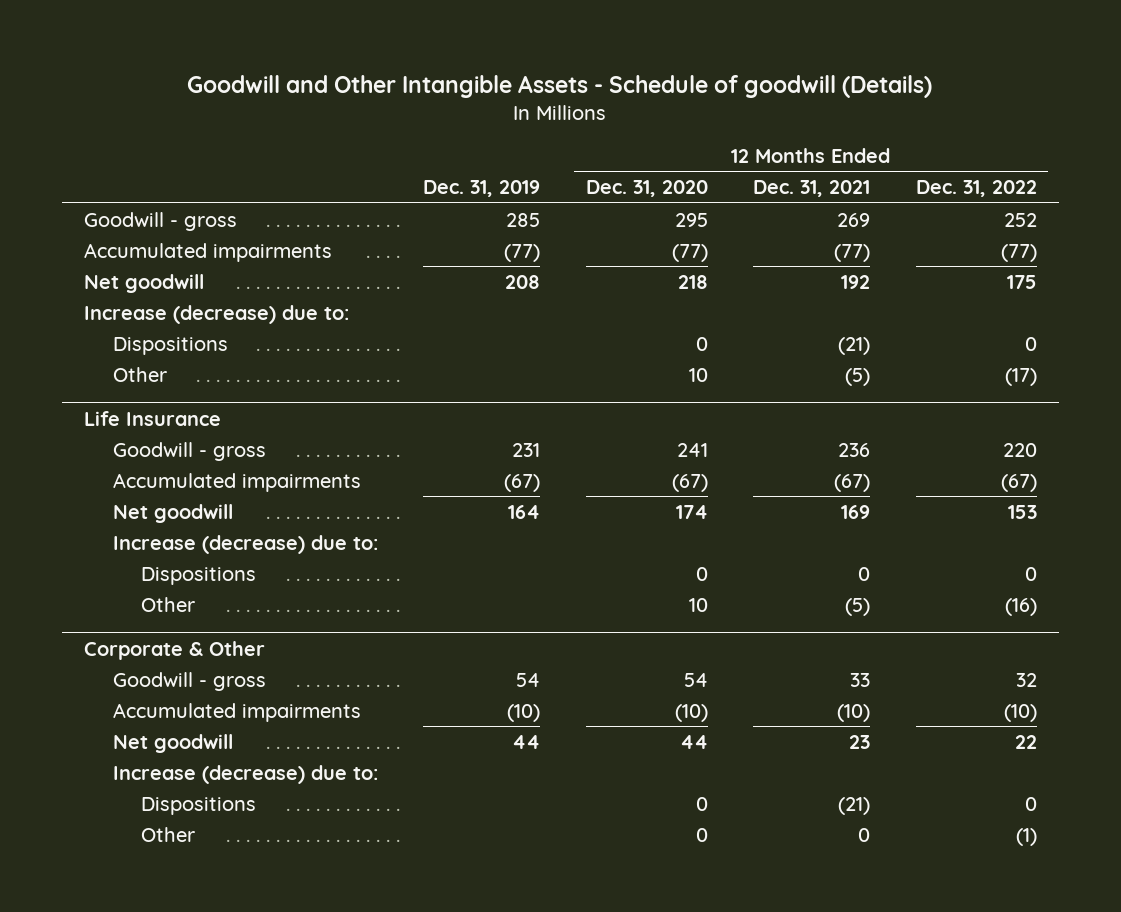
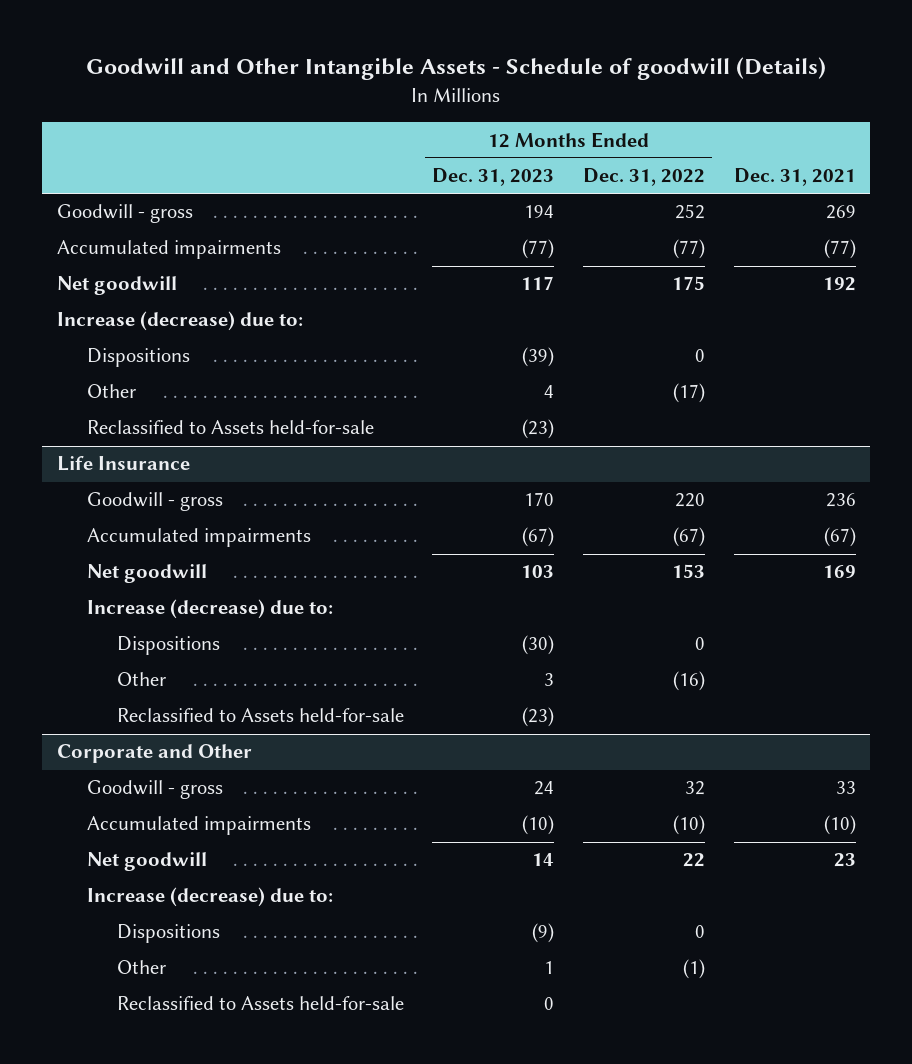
- | Dec. 31, 2019 | 12 Months Ended Dec. 31, 2020 | 12 Months Ended Dec. 31, 2021 | 12 Months Ended Dec. 31, 2022
+ | 12 Months Ended Dec. 31, 2023 | 12 Months Ended Dec. 31, 2022 | Dec. 31, 2021
+ Reclassified to Assets held-for-sale | (23) | |
- Corporate & Other
@ Life Insurance
+ Reclassified to Assets held-for-sale | (23) | |
+ Corporate and Other
+ Reclassified to Assets held-for-sale | 0 | |

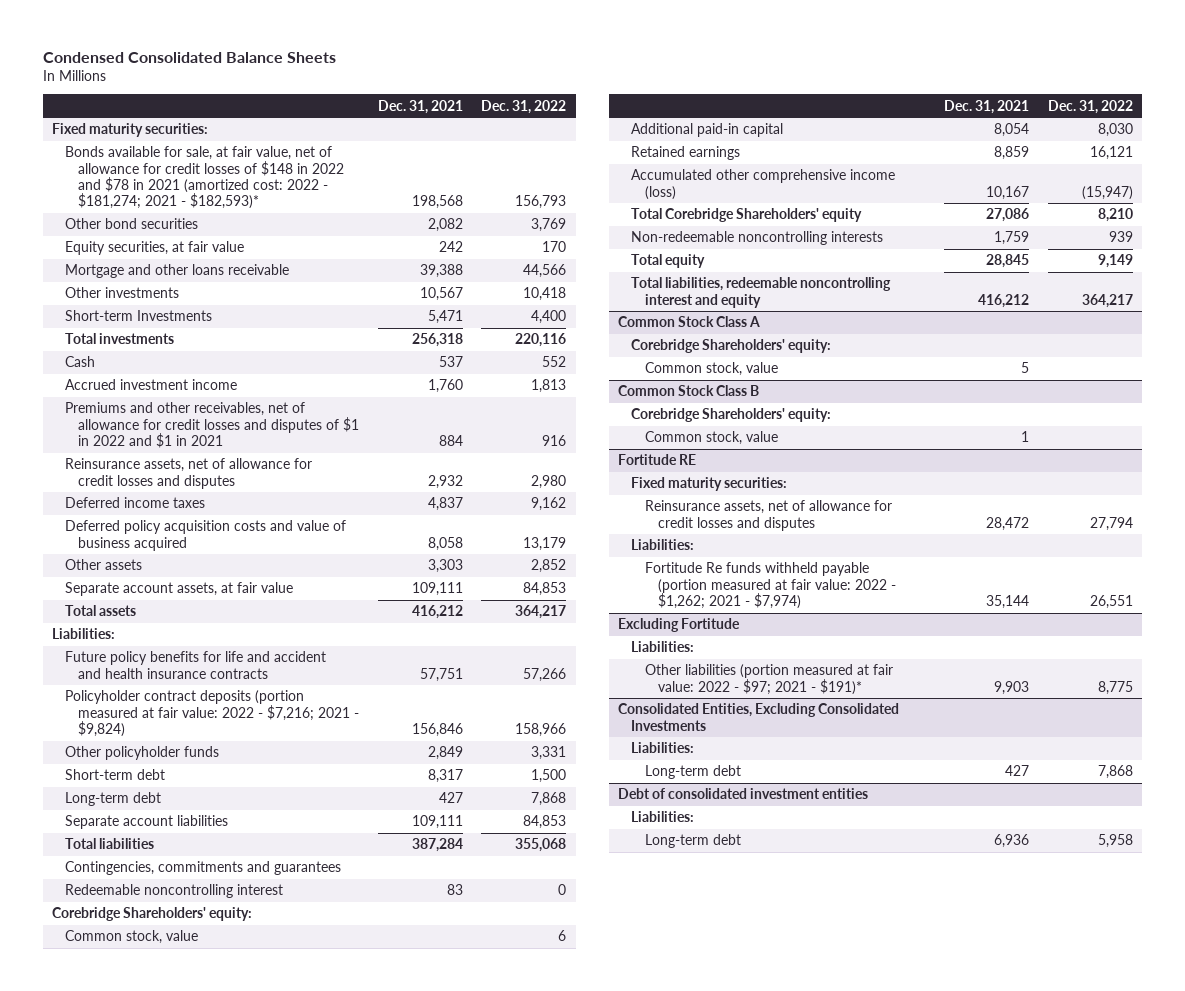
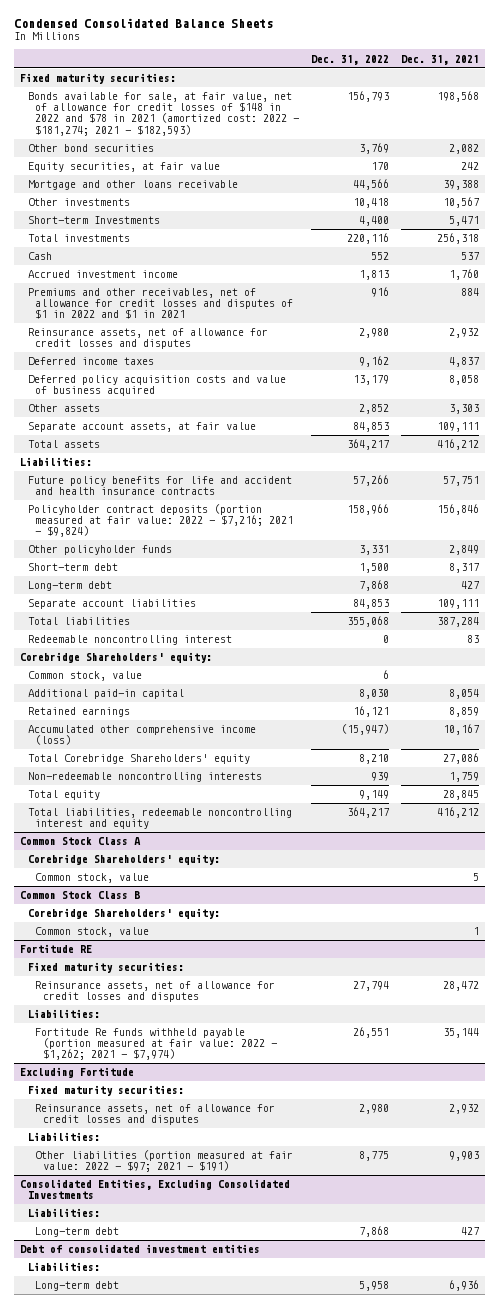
- | Dec. 31, 2021 | Dec. 31, 2022
+ | Dec. 31, 2022 | Dec. 31, 2021
- Bonds available for sale, at fair value, net of allowance for credit losses of $148 in 2022 and $78 in 2021 (amortized cost: 2022 - $181,274; 2021 - $182,593)* | 198,568 | 156,793
+ Bonds available for sale, at fair value, net of allowance for credit losses of $148 in 2022 and $78 in 2021 (amortized cost: 2022 - $181,274; 2021 - $182,593) | 156,793 | 198,568
- Contingencies, commitments and guarantees
@ Excluding Fortitude
+ Fixed maturity securities:
+ Reinsurance assets, net of allowance for credit losses and disputes | 2,980 | 2,932
- Other liabilities (portion measured at fair value: 2022 - $97; 2021 - $191)* | 9,903 | 8,775
+ Other liabilities (portion measured at fair value: 2022 - $97; 2021 - $191) | 8,775 | 9,903

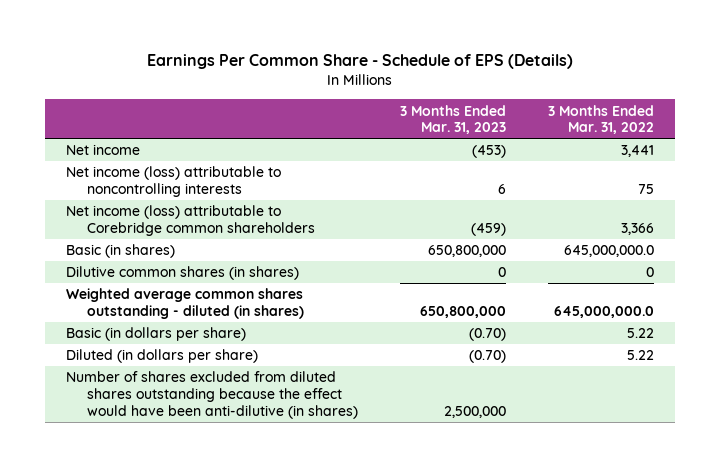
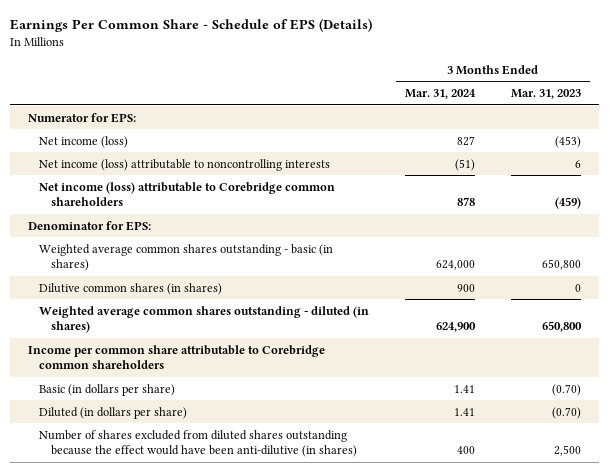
- | 3 Months Ended Mar. 31, 2023 | 3 Months Ended Mar. 31, 2022
+ | 3 Months Ended Mar. 31, 2024 | 3 Months Ended Mar. 31, 2023
- Net income | (453) | 3,441
+ Numerator for EPS:
+ Net income (loss) | 827 | (453)
- Basic (in shares) | 650,800,000 | 645,000,000.0
+ Denominator for EPS:
+ Weighted average common shares outstanding - basic (in shares) | 624,000 | 650,800
- Weighted average common shares outstanding - diluted (in shares) | 650,800,000 | 645,000,000.0
+ Weighted average common shares outstanding - diluted (in shares) | 624,900 | 650,800
+ Income per common share attributable to Corebridge common shareholders
- Number of shares excluded from diluted shares outstanding because the effect would have been anti-dilutive (in shares) | 2,500,000 |
+ Number of shares excluded from diluted shares outstanding because the effect would have been anti-dilutive (in shares) | 400 | 2,500

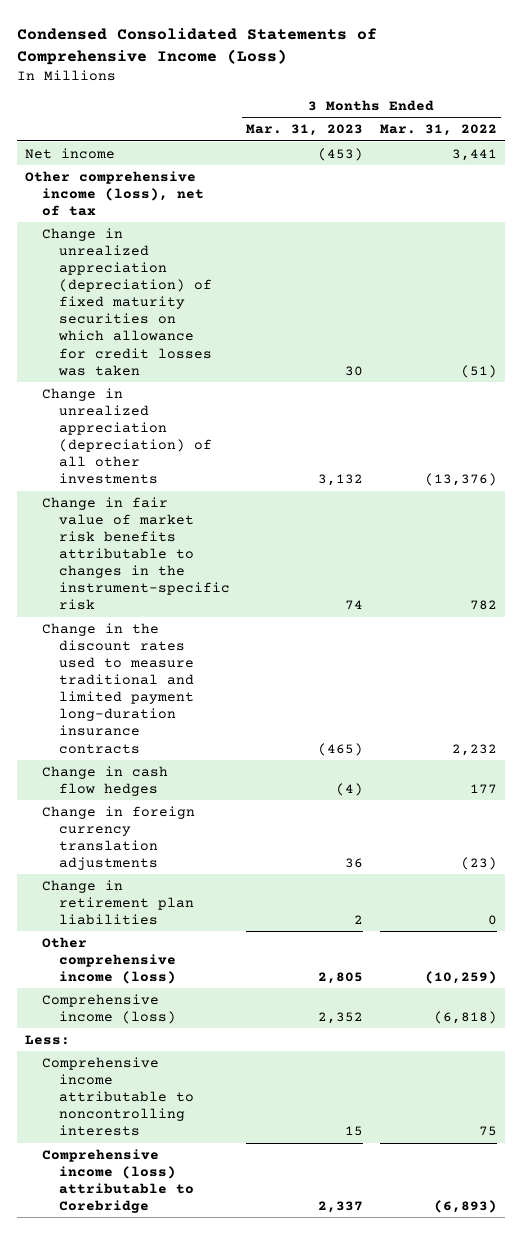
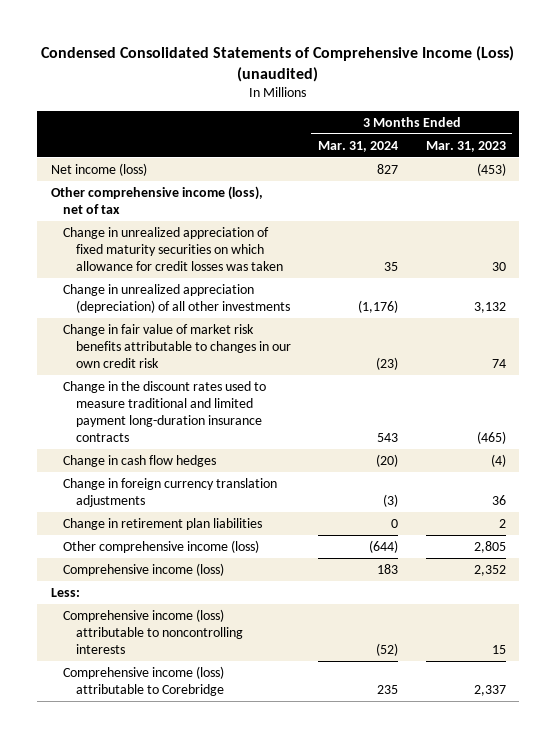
- Condensed Consolidated Statements of Comprehensive Income (Loss)
+ Condensed Consolidated Statements of Comprehensive Income (Loss) (unaudited)
- | 3 Months Ended Mar. 31, 2023 | 3 Months Ended Mar. 31, 2022
+ | 3 Months Ended Mar. 31, 2024 | 3 Months Ended Mar. 31, 2023
- Net income | (453) | 3,441
+ Net income (loss) | 827 | (453)
- Change in unrealized appreciation (depreciation) of fixed maturity securities on which allowance for credit losses was taken | 30 | (51)
+ Change in unrealized appreciation of fixed maturity securities on which allowance for credit losses was taken | 35 | 30
- Change in fair value of market risk benefits attributable to changes in the instrument-specific risk | 74 | 782
+ Change in fair value of market risk benefits attributable to changes in our own credit risk | (23) | 74
- Comprehensive income attributable to noncontrolling interests | 15 | 75
+ Comprehensive income (loss) attributable to noncontrolling interests | (52) | 15

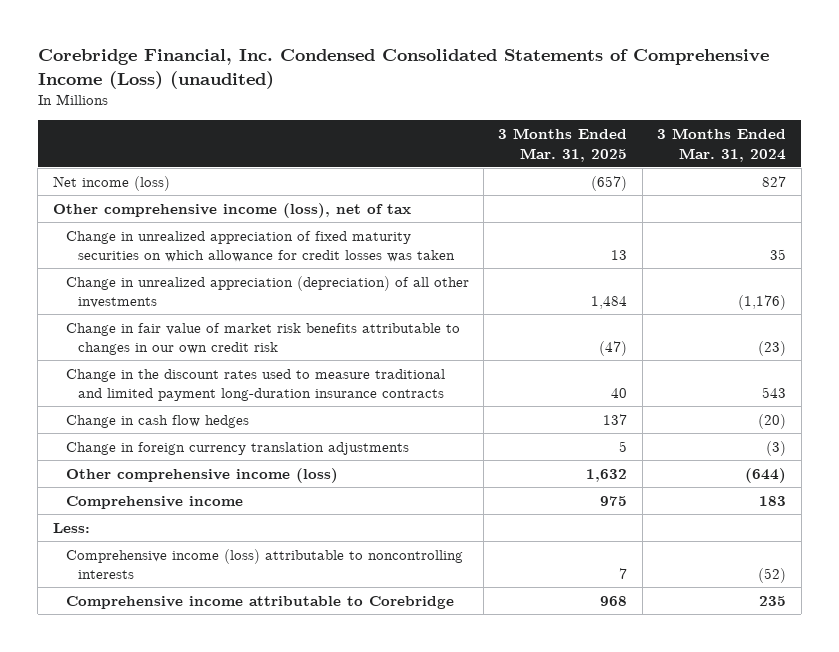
- Condensed Consolidated Statements of Comprehensive Income (Loss) (unaudited)
+ Corebridge Financial, Inc. Condensed Consolidated Statements of Comprehensive Income (Loss) (unaudited)
- | 3 Months Ended Mar. 31, 2024 | 3 Months Ended Mar. 31, 2023
+ | 3 Months Ended Mar. 31, 2025 | 3 Months Ended Mar. 31, 2024
- Change in retirement plan liabilities | 0 | 2
- Comprehensive income (loss) | 183 | 2,352
+ Comprehensive income | 975 | 183
- Comprehensive income (loss) attributable to Corebridge | 235 | 2,337
+ Comprehensive income attributable to Corebridge | 968 | 235

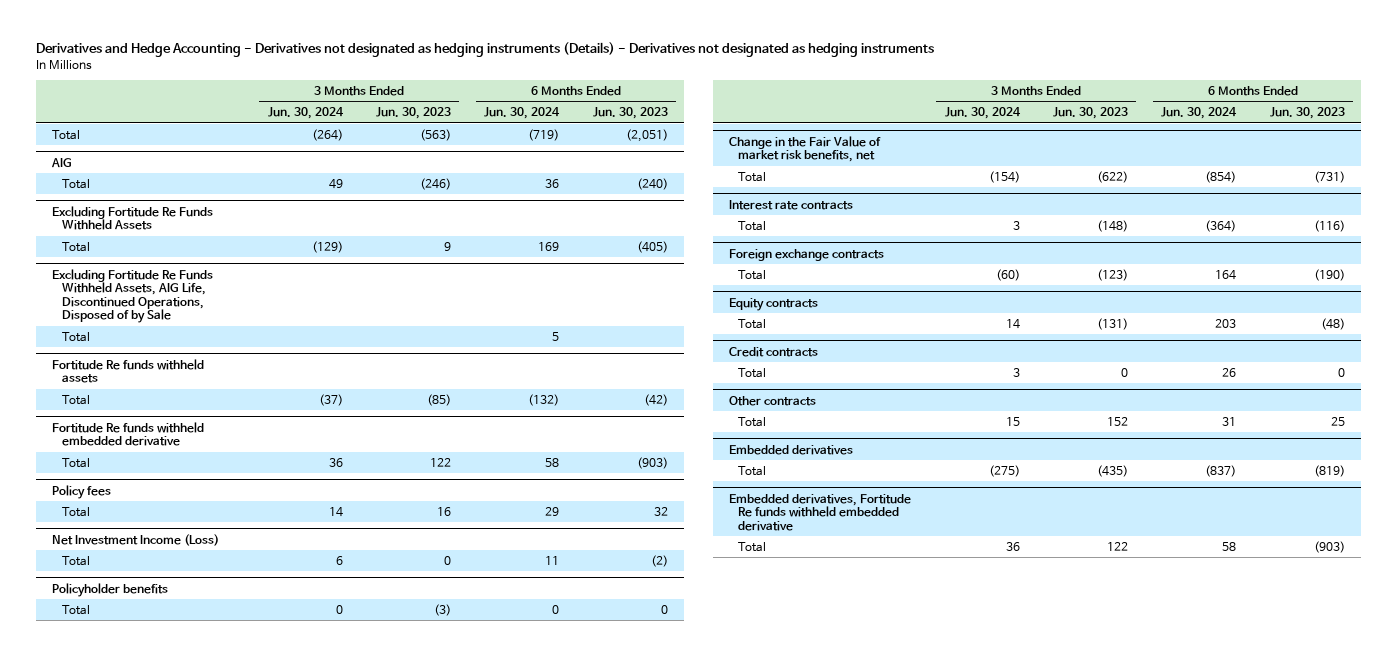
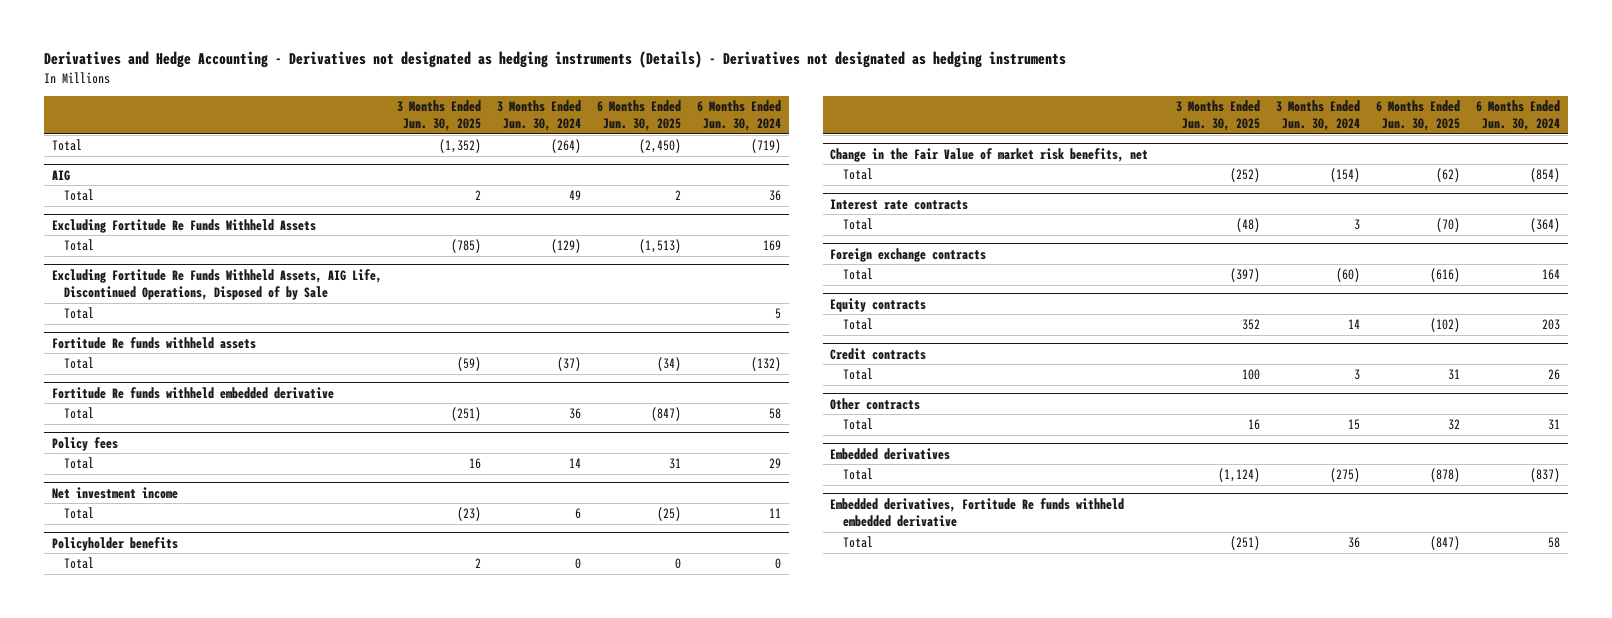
- | 3 Months Ended Jun. 30, 2024 | 3 Months Ended Jun. 30, 2023 | 6 Months Ended Jun. 30, 2024 | 6 Months Ended Jun. 30, 2023
+ | 3 Months Ended Jun. 30, 2025 | 3 Months Ended Jun. 30, 2024 | 6 Months Ended Jun. 30, 2025 | 6 Months Ended Jun. 30, 2024
- Net Investment Income (Loss)
+ Net investment income

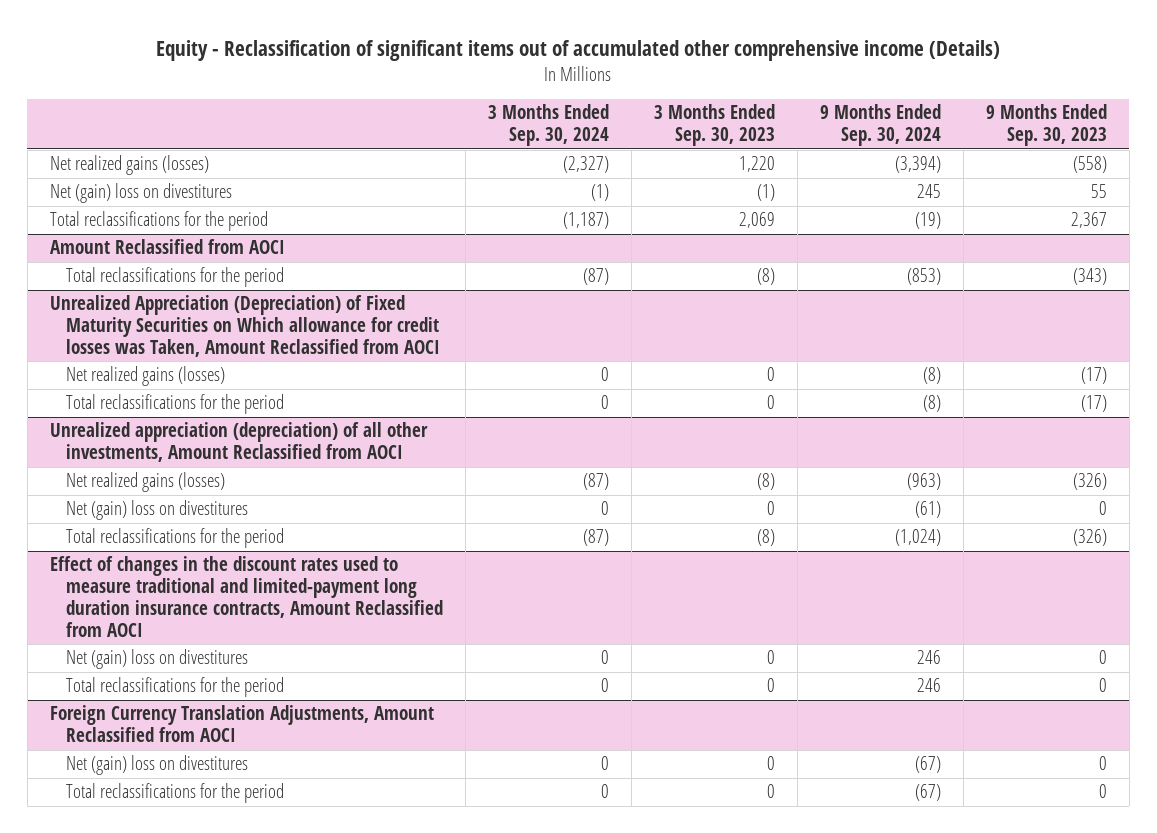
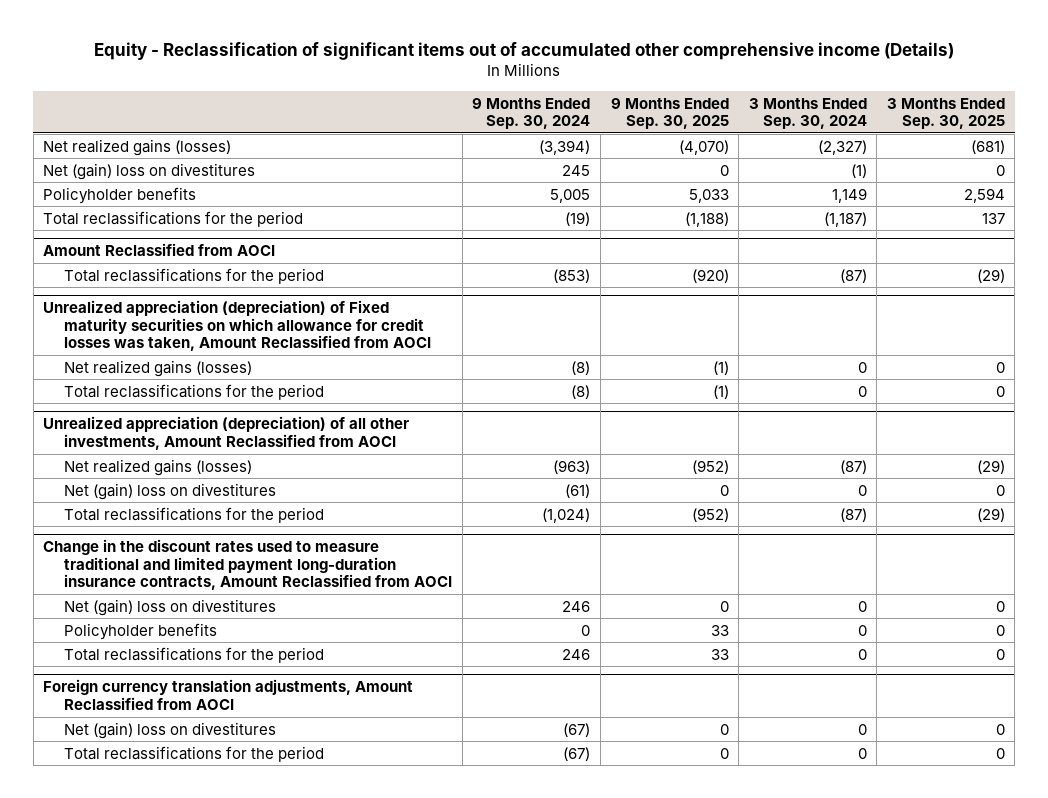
- | 3 Months Ended Sep. 30, 2024 | 3 Months Ended Sep. 30, 2023 | 9 Months Ended Sep. 30, 2024 | 9 Months Ended Sep. 30, 2023
+ | 9 Months Ended Sep. 30, 2024 | 9 Months Ended Sep. 30, 2025 | 3 Months Ended Sep. 30, 2024 | 3 Months Ended Sep. 30, 2025
+ Policyholder benefits | 5,005 | 5,033 | 1,149 | 2,594
- Unrealized Appreciation (Depreciation) of Fixed Maturity Securities on Which allowance for credit losses was Taken, Amount Reclassified from AOCI
+ Unrealized appreciation (depreciation) of Fixed maturity securities on which allowance for credit losses was taken, Amount Reclassified from AOCI
- Effect of changes in the discount rates used to measure traditional and limited-payment long duration insurance contracts, Amount Reclassified from AOCI
+ Change in the discount rates used to measure traditional and limited payment long-duration insurance contracts, Amount Reclassified from AOCI
+ Policyholder benefits | 0 | 33 | 0 | 0
- Foreign Currency Translation Adjustments, Amount Reclassified from AOCI
+ Foreign currency translation adjustments, Amount Reclassified from AOCI

